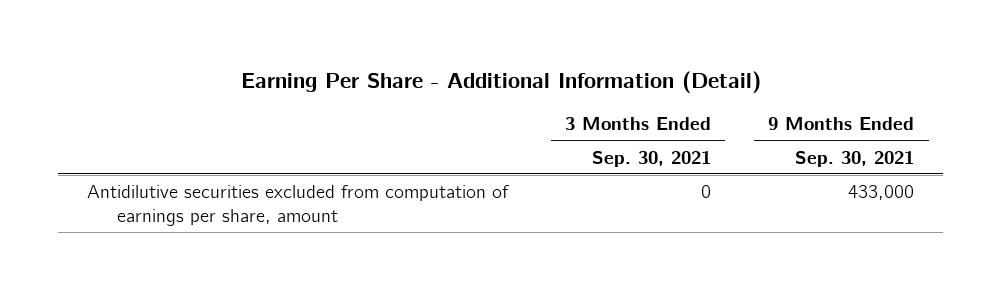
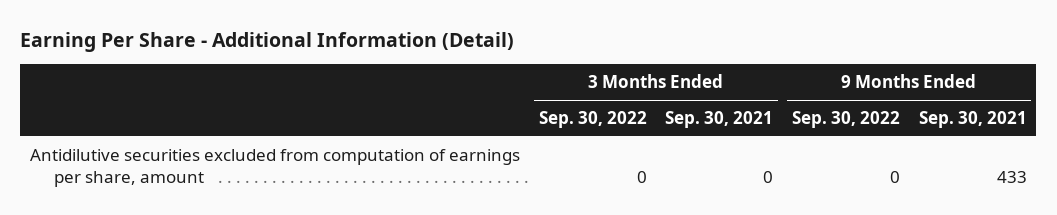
- | 3 Months Ended Sep. 30, 2021 | 9 Months Ended Sep. 30, 2021
+ | 3 Months Ended Sep. 30, 2022 | 3 Months Ended Sep. 30, 2021 | 9 Months Ended Sep. 30, 2022 | 9 Months Ended Sep. 30, 2021
- Antidilutive securities excluded from computation of earnings per share, amount | 0 | 433,000
+ Antidilutive securities excluded from computation of earnings per share, amount | 0 | 0 | 0 | 433

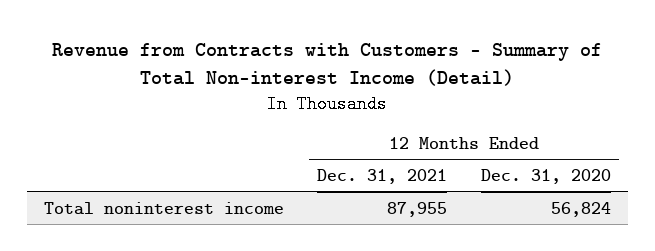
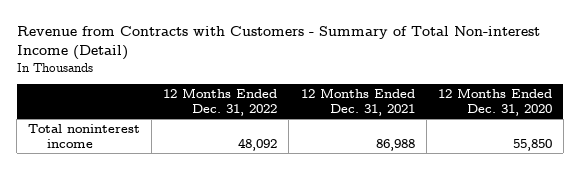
- | 12 Months Ended Dec. 31, 2021 | 12 Months Ended Dec. 31, 2020
+ | 12 Months Ended Dec. 31, 2022 | 12 Months Ended Dec. 31, 2021 | 12 Months Ended Dec. 31, 2020
- Total noninterest income | 87,955 | 56,824
+ Total noninterest income | 48,092 | 86,988 | 55,850

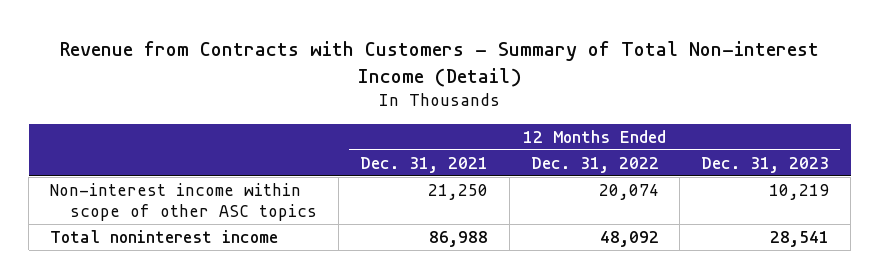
- | 12 Months Ended Dec. 31, 2022 | 12 Months Ended Dec. 31, 2021 | 12 Months Ended Dec. 31, 2020
+ | 12 Months Ended Dec. 31, 2021 | 12 Months Ended Dec. 31, 2022 | 12 Months Ended Dec. 31, 2023
+ Non-interest income within scope of other ASC topics | 21,250 | 20,074 | 10,219

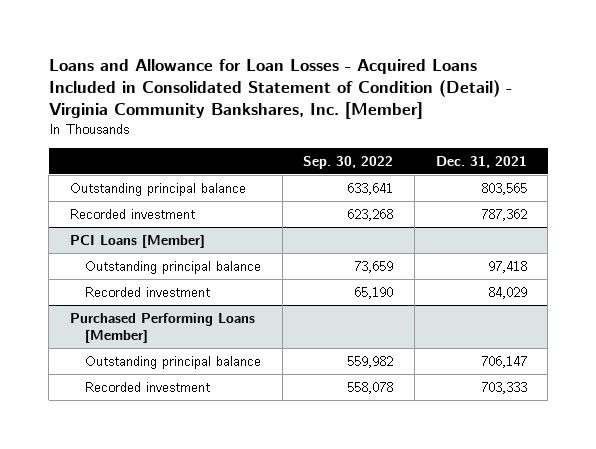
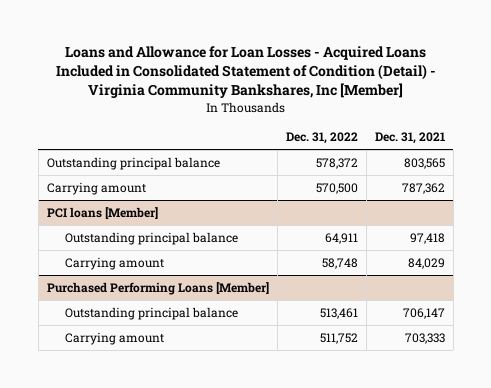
- Loans and Allowance for Loan Losses - Acquired Loans Included in Consolidated Statement of Condition (Detail) - Virginia Community Bankshares, Inc. [Member]
+ Loans and Allowance for Loan Losses - Acquired Loans Included in Consolidated Statement of Condition (Detail) - Virginia Community Bankshares, Inc [Member]
- | Sep. 30, 2022 | Dec. 31, 2021
+ | Dec. 31, 2022 | Dec. 31, 2021
- Recorded investment | 623,268 | 787,362
- PCI Loans [Member]
+ Carrying amount | 570,500 | 787,362
+ PCI loans [Member]
- Recorded investment | 65,190 | 84,029
+ Carrying amount | 58,748 | 84,029
@ Purchased Performing Loans [Member]
- Recorded investment | 558,078 | 703,333
+ Carrying amount | 511,752 | 703,333

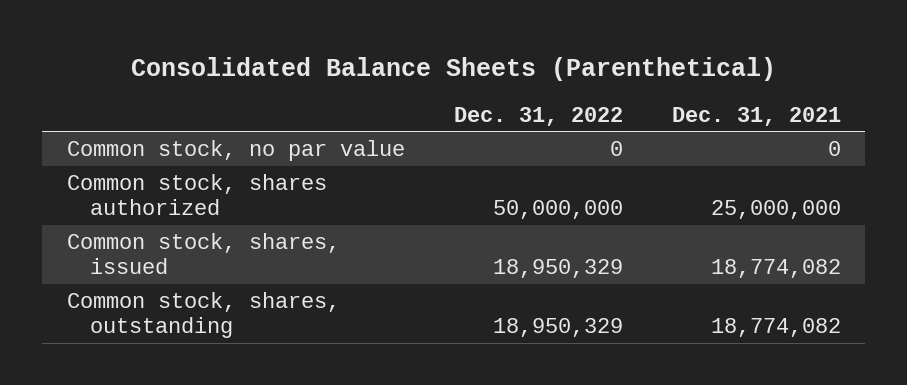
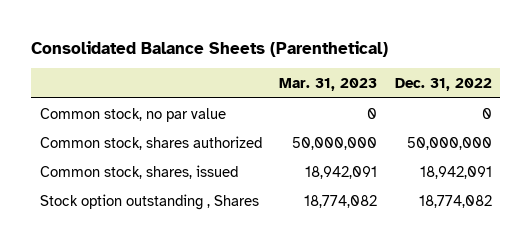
- | Dec. 31, 2022 | Dec. 31, 2021
+ | Mar. 31, 2023 | Dec. 31, 2022
- Common stock, shares, issued | 18,950,329 | 18,774,082
- Common stock, shares, outstanding | 18,950,329 | 18,774,082
+ Common stock, shares, issued | 18,942,091 | 18,942,091
+ Stock option outstanding , Shares | 18,774,082 | 18,774,082

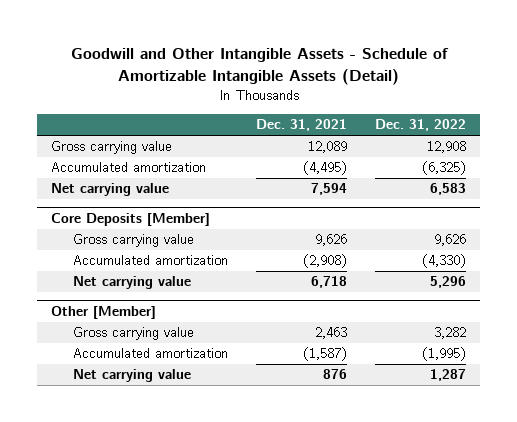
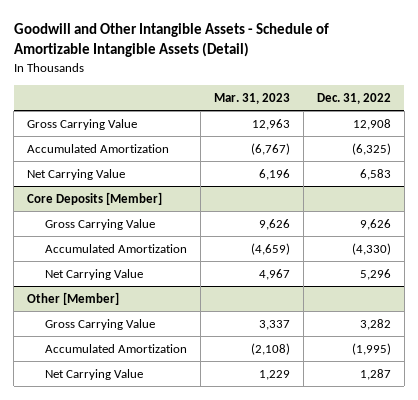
- | Dec. 31, 2021 | Dec. 31, 2022
+ | Mar. 31, 2023 | Dec. 31, 2022
- Gross carrying value | 12,089 | 12,908
- Accumulated amortization | (4,495) | (6,325)
- Net carrying value | 7,594 | 6,583
+ Gross Carrying Value | 12,963 | 12,908
+ Accumulated Amortization | (6,767) | (6,325)
+ Net Carrying Value | 6,196 | 6,583
@ Core Deposits [Member]
- Gross carrying value | 9,626 | 9,626
- Accumulated amortization | (2,908) | (4,330)
- Net carrying value | 6,718 | 5,296
+ Gross Carrying Value | 9,626 | 9,626
+ Accumulated Amortization | (4,659) | (4,330)
+ Net Carrying Value | 4,967 | 5,296
@ Other [Member]
- Gross carrying value | 2,463 | 3,282
- Accumulated amortization | (1,587) | (1,995)
- Net carrying value | 876 | 1,287
+ Gross Carrying Value | 3,337 | 3,282
+ Accumulated Amortization | (2,108) | (1,995)
+ Net Carrying Value | 1,229 | 1,287

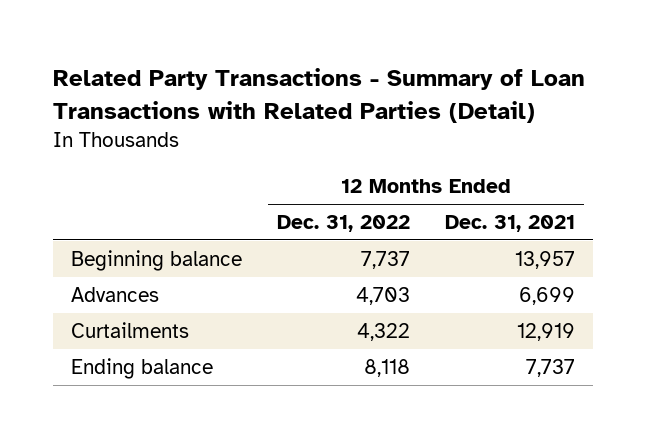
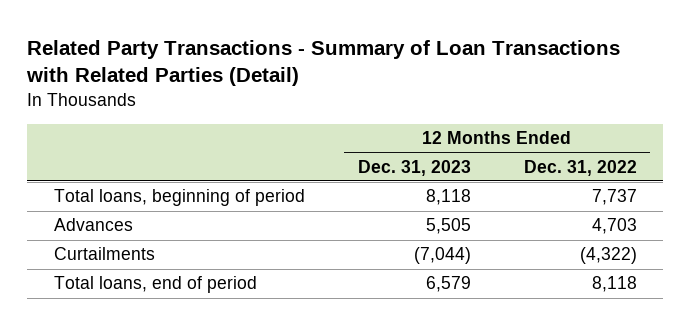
- | 12 Months Ended Dec. 31, 2022 | 12 Months Ended Dec. 31, 2021
+ | 12 Months Ended Dec. 31, 2023 | 12 Months Ended Dec. 31, 2022
- Beginning balance | 7,737 | 13,957
+ Total loans, beginning of period | 8,118 | 7,737
- Curtailments | 4,322 | 12,919
- Ending balance | 8,118 | 7,737
+ Curtailments | (7,044) | (4,322)
+ Total loans, end of period | 6,579 | 8,118

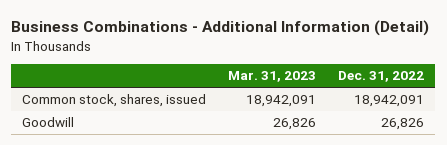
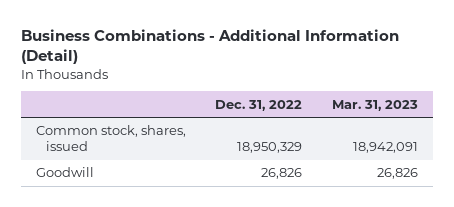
- | Mar. 31, 2023 | Dec. 31, 2022
+ | Dec. 31, 2022 | Mar. 31, 2023
- Common stock, shares, issued | 18,942,091 | 18,942,091
+ Common stock, shares, issued | 18,950,329 | 18,942,091

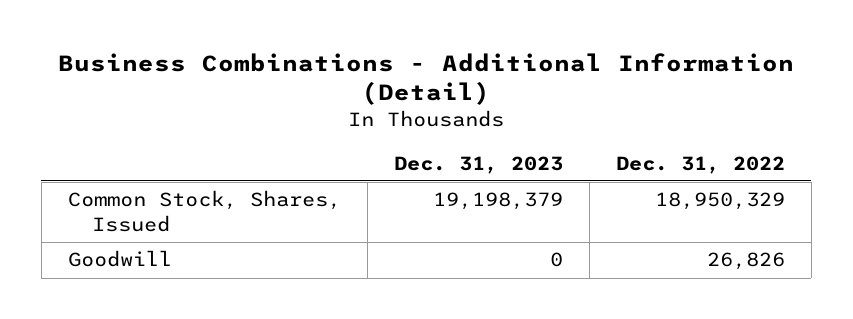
- | Dec. 31, 2022 | Mar. 31, 2023
+ | Dec. 31, 2023 | Dec. 31, 2022
- Common stock, shares, issued | 18,950,329 | 18,942,091
+ Common Stock, Shares, Issued | 19,198,379 | 18,950,329

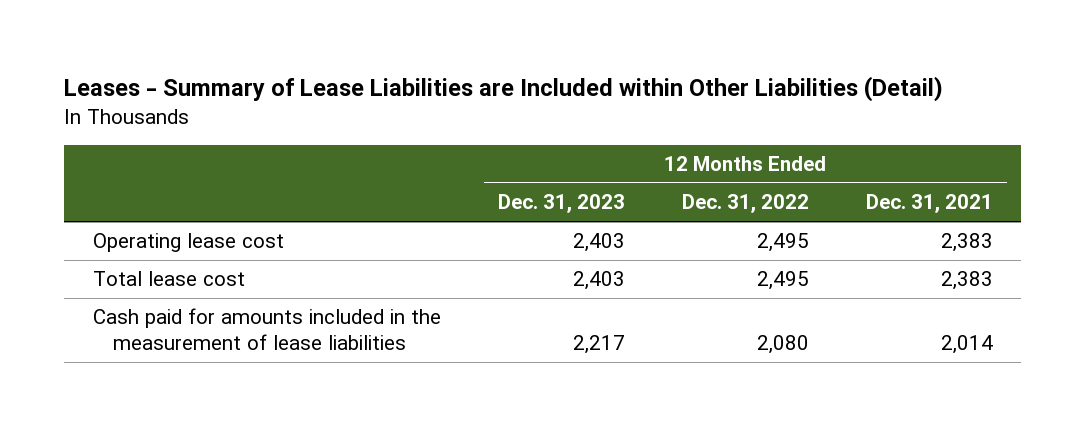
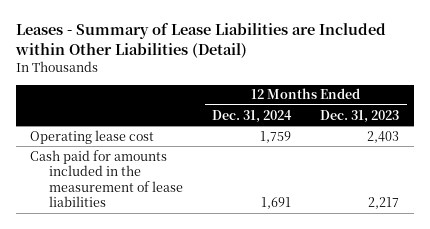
- | 12 Months Ended Dec. 31, 2023 | 12 Months Ended Dec. 31, 2022 | 12 Months Ended Dec. 31, 2021
+ | 12 Months Ended Dec. 31, 2024 | 12 Months Ended Dec. 31, 2023
- Total lease cost | 2,403 | 2,495 | 2,383

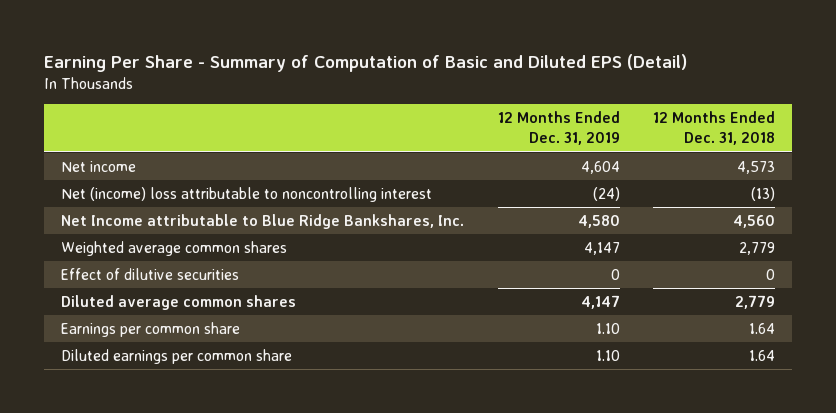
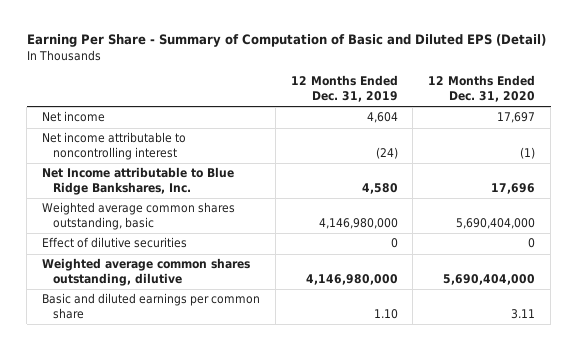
- | 12 Months Ended Dec. 31, 2019 | 12 Months Ended Dec. 31, 2018
+ | 12 Months Ended Dec. 31, 2019 | 12 Months Ended Dec. 31, 2020
- Net (income) loss attributable to noncontrolling interest | (24) | (13)
+ Net income attributable to noncontrolling interest | (24) | (1)
- Weighted average common shares | 4,147 | 2,779
+ Weighted average common shares outstanding, basic | 4,146,980,000 | 5,690,404,000
- Diluted average common shares | 4,147 | 2,779
- Earnings per common share | 1.10 | 1.64
- Diluted earnings per common share | 1.10 | 1.64
+ Weighted average common shares outstanding, dilutive | 4,146,980,000 | 5,690,404,000
+ Basic and diluted earnings per common share | 1.10 | 3.11

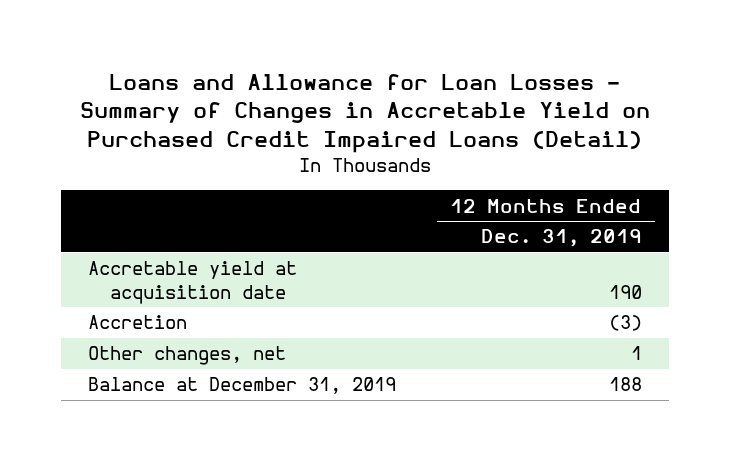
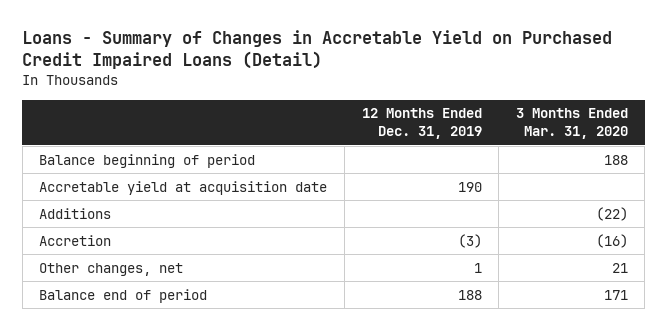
- Loans and Allowance for Loan Losses - Summary of Changes in Accretable Yield on Purchased Credit Impaired Loans (Detail)
+ Loans - Summary of Changes in Accretable Yield on Purchased Credit Impaired Loans (Detail)
- | 12 Months Ended Dec. 31, 2019
+ | 12 Months Ended Dec. 31, 2019 | 3 Months Ended Mar. 31, 2020
+ Balance beginning of period | | 188
+ Additions | | (22)
- Balance at December 31, 2019 | 188
+ Balance end of period | 188 | 171

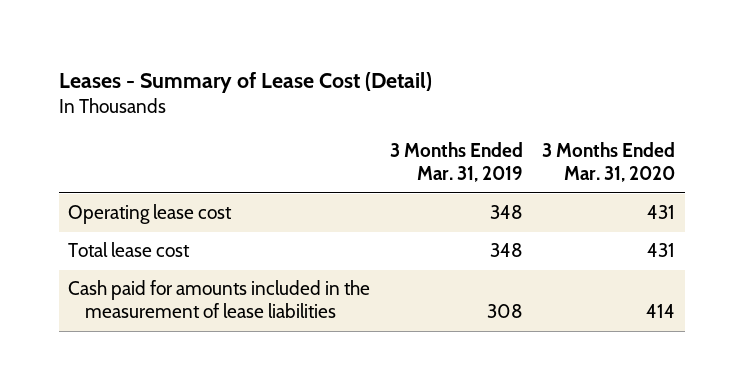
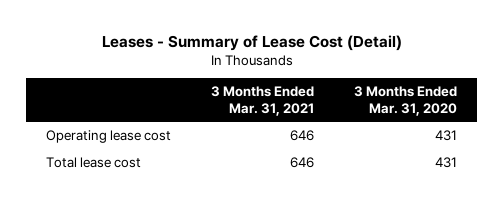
- | 3 Months Ended Mar. 31, 2019 | 3 Months Ended Mar. 31, 2020
+ | 3 Months Ended Mar. 31, 2021 | 3 Months Ended Mar. 31, 2020
- Cash paid for amounts included in the measurement of lease liabilities | 308 | 414

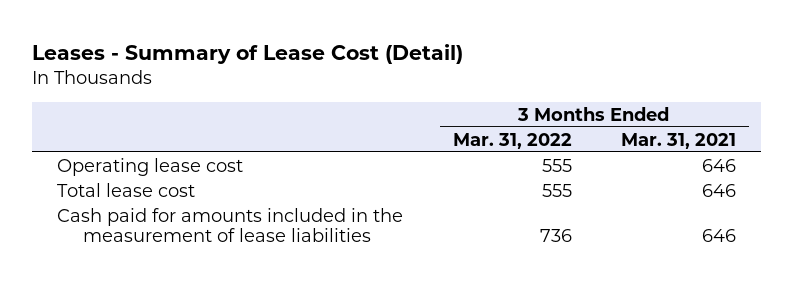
- | 3 Months Ended Mar. 31, 2021 | 3 Months Ended Mar. 31, 2020
+ | 3 Months Ended Mar. 31, 2022 | 3 Months Ended Mar. 31, 2021
+ Cash paid for amounts included in the measurement of lease liabilities | 736 | 646

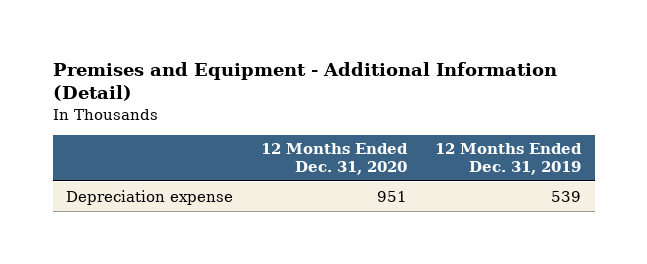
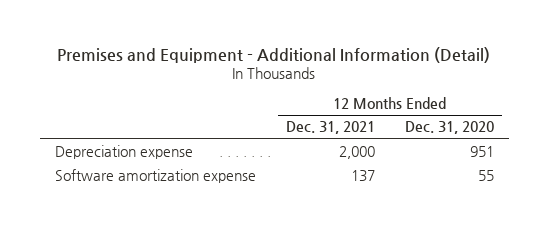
- | 12 Months Ended Dec. 31, 2020 | 12 Months Ended Dec. 31, 2019
+ | 12 Months Ended Dec. 31, 2021 | 12 Months Ended Dec. 31, 2020
+ Software amortization expense | 137 | 55

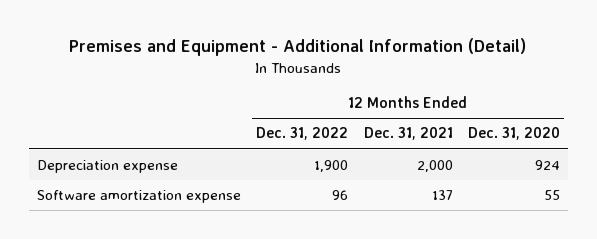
- | 12 Months Ended Dec. 31, 2021 | 12 Months Ended Dec. 31, 2020
+ | 12 Months Ended Dec. 31, 2022 | 12 Months Ended Dec. 31, 2021 | 12 Months Ended Dec. 31, 2020
- Depreciation expense | 2,000 | 951
+ Depreciation expense | 1,900 | 2,000 | 924

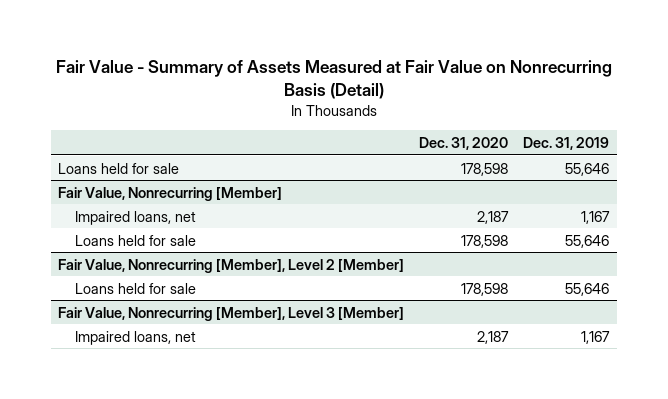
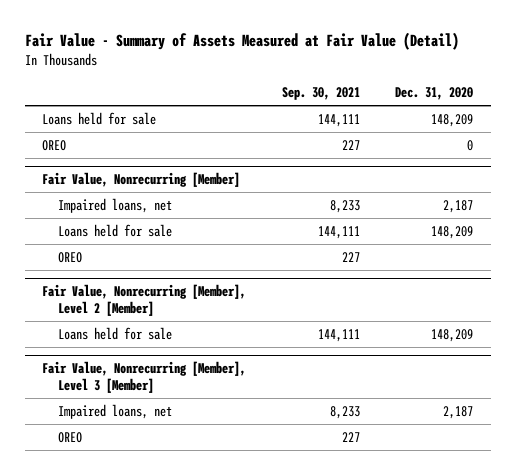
- Fair Value - Summary of Assets Measured at Fair Value on Nonrecurring Basis (Detail)
+ Fair Value - Summary of Assets Measured at Fair Value (Detail)
- | Dec. 31, 2020 | Dec. 31, 2019
+ | Sep. 30, 2021 | Dec. 31, 2020
- Loans held for sale | 178,598 | 55,646
+ Loans held for sale | 144,111 | 148,209
+ OREO | 227 | 0
@ Fair Value, Nonrecurring [Member]
- Loans held for sale | 178,598 | 55,646
+ Loans held for sale | 144,111 | 148,209
+ OREO | 227 |
@ Fair Value, Nonrecurring [Member], Level 2 [Member]
- Loans held for sale | 178,598 | 55,646
+ Loans held for sale | 144,111 | 148,209
@ Fair Value, Nonrecurring [Member], Level 3 [Member]
+ OREO | 227 |

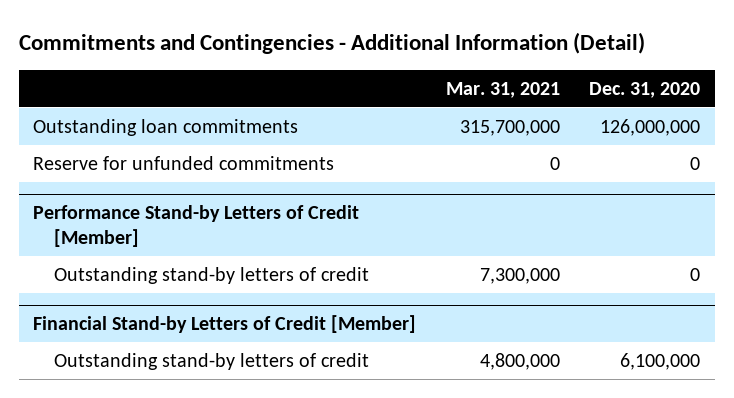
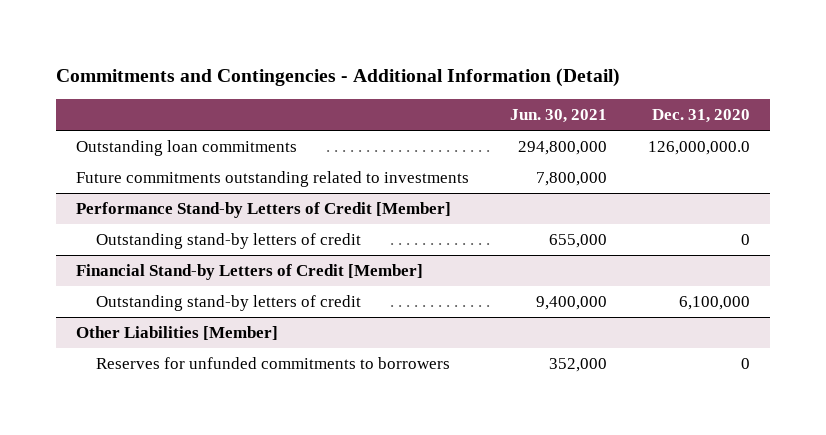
- | Mar. 31, 2021 | Dec. 31, 2020
+ | Jun. 30, 2021 | Dec. 31, 2020
- Outstanding loan commitments | 315,700,000 | 126,000,000
- Reserve for unfunded commitments | 0 | 0
+ Outstanding loan commitments | 294,800,000 | 126,000,000.0
+ Future commitments outstanding related to investments | 7,800,000 |
+ Other Liabilities [Member]
+ Reserves for unfunded commitments to borrowers | 352,000 | 0

